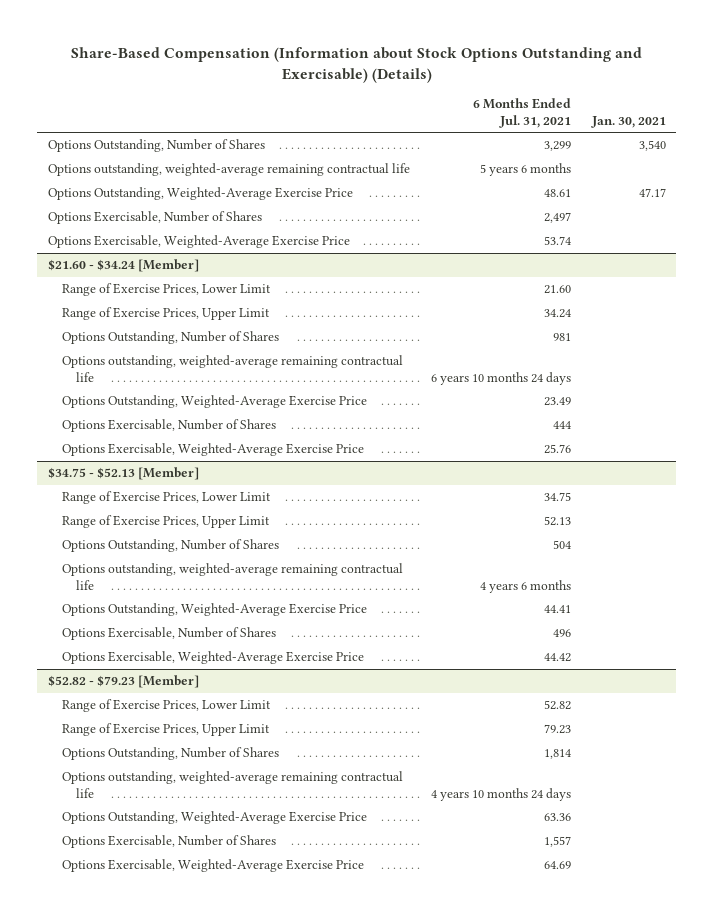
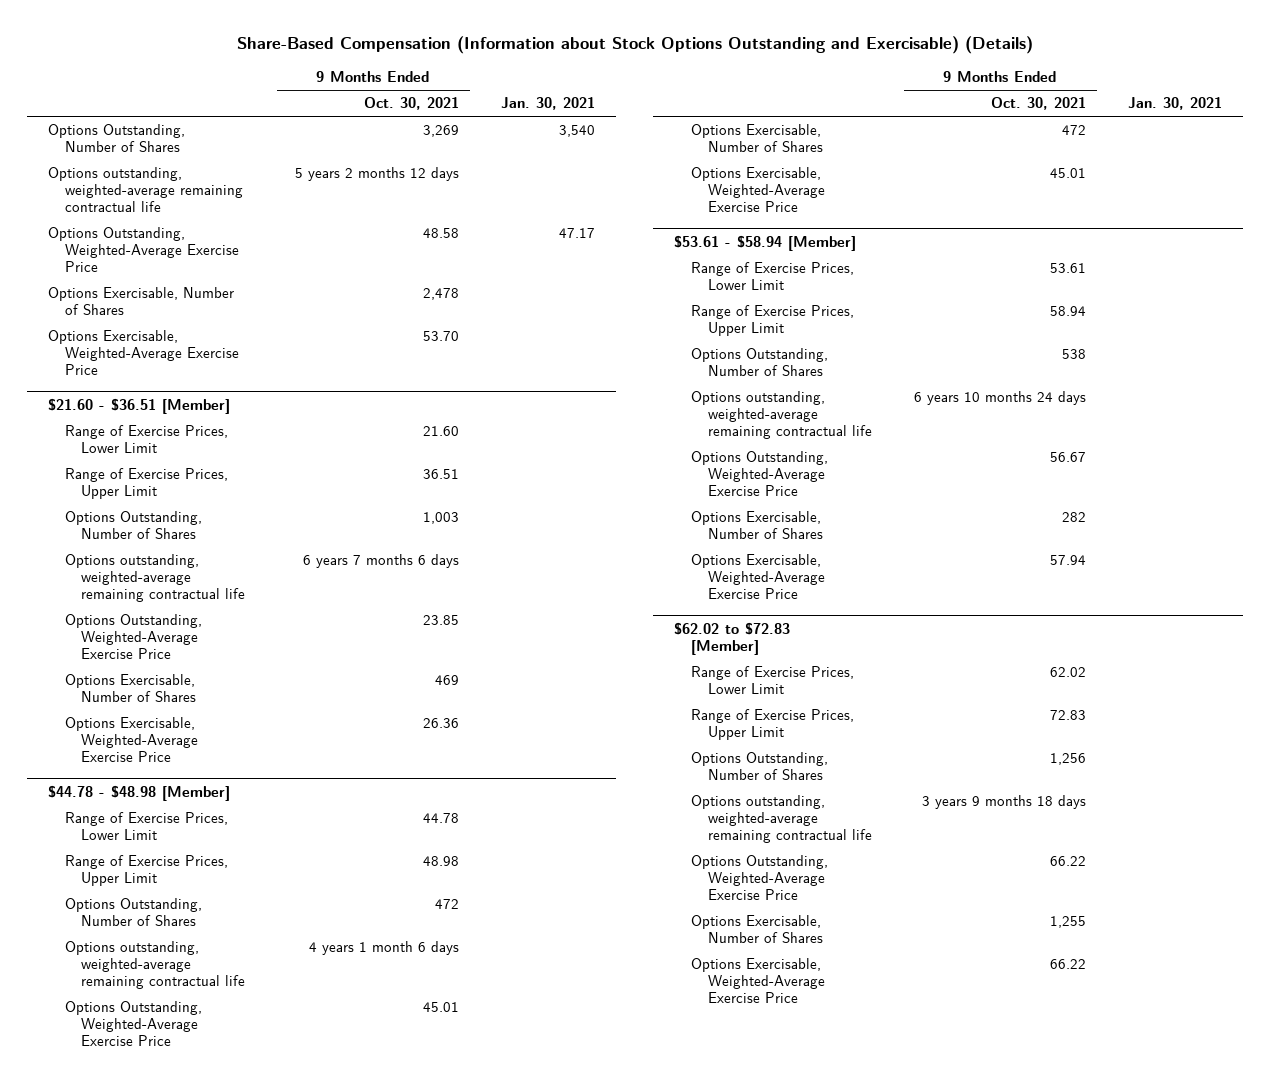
- | 6 Months Ended Jul. 31, 2021 | Jan. 30, 2021
+ | 9 Months Ended Oct. 30, 2021 | Jan. 30, 2021
- $21.60 - $34.24 [Member]
+ $21.60 - $36.51 [Member]
- $34.75 - $52.13 [Member]
+ $44.78 - $48.98 [Member]
- $52.82 - $79.23 [Member]
+ $53.61 - $58.94 [Member]
+ $62.02 to $72.83 [Member]
+ Range of Exercise Prices, Lower Limit | 62.02 |
+ Range of Exercise Prices, Upper Limit | 72.83 |
+ Options Outstanding, Number of Shares | 1,256 |
+ Options outstanding, weighted-average remaining contractual life | 3 years 9 months 18 days |
+ Options Outstanding, Weighted-Average Exercise Price | 66.22 |
+ Options Exercisable, Number of Shares | 1,255 |
+ Options Exercisable, Weighted-Average Exercise Price | 66.22 |

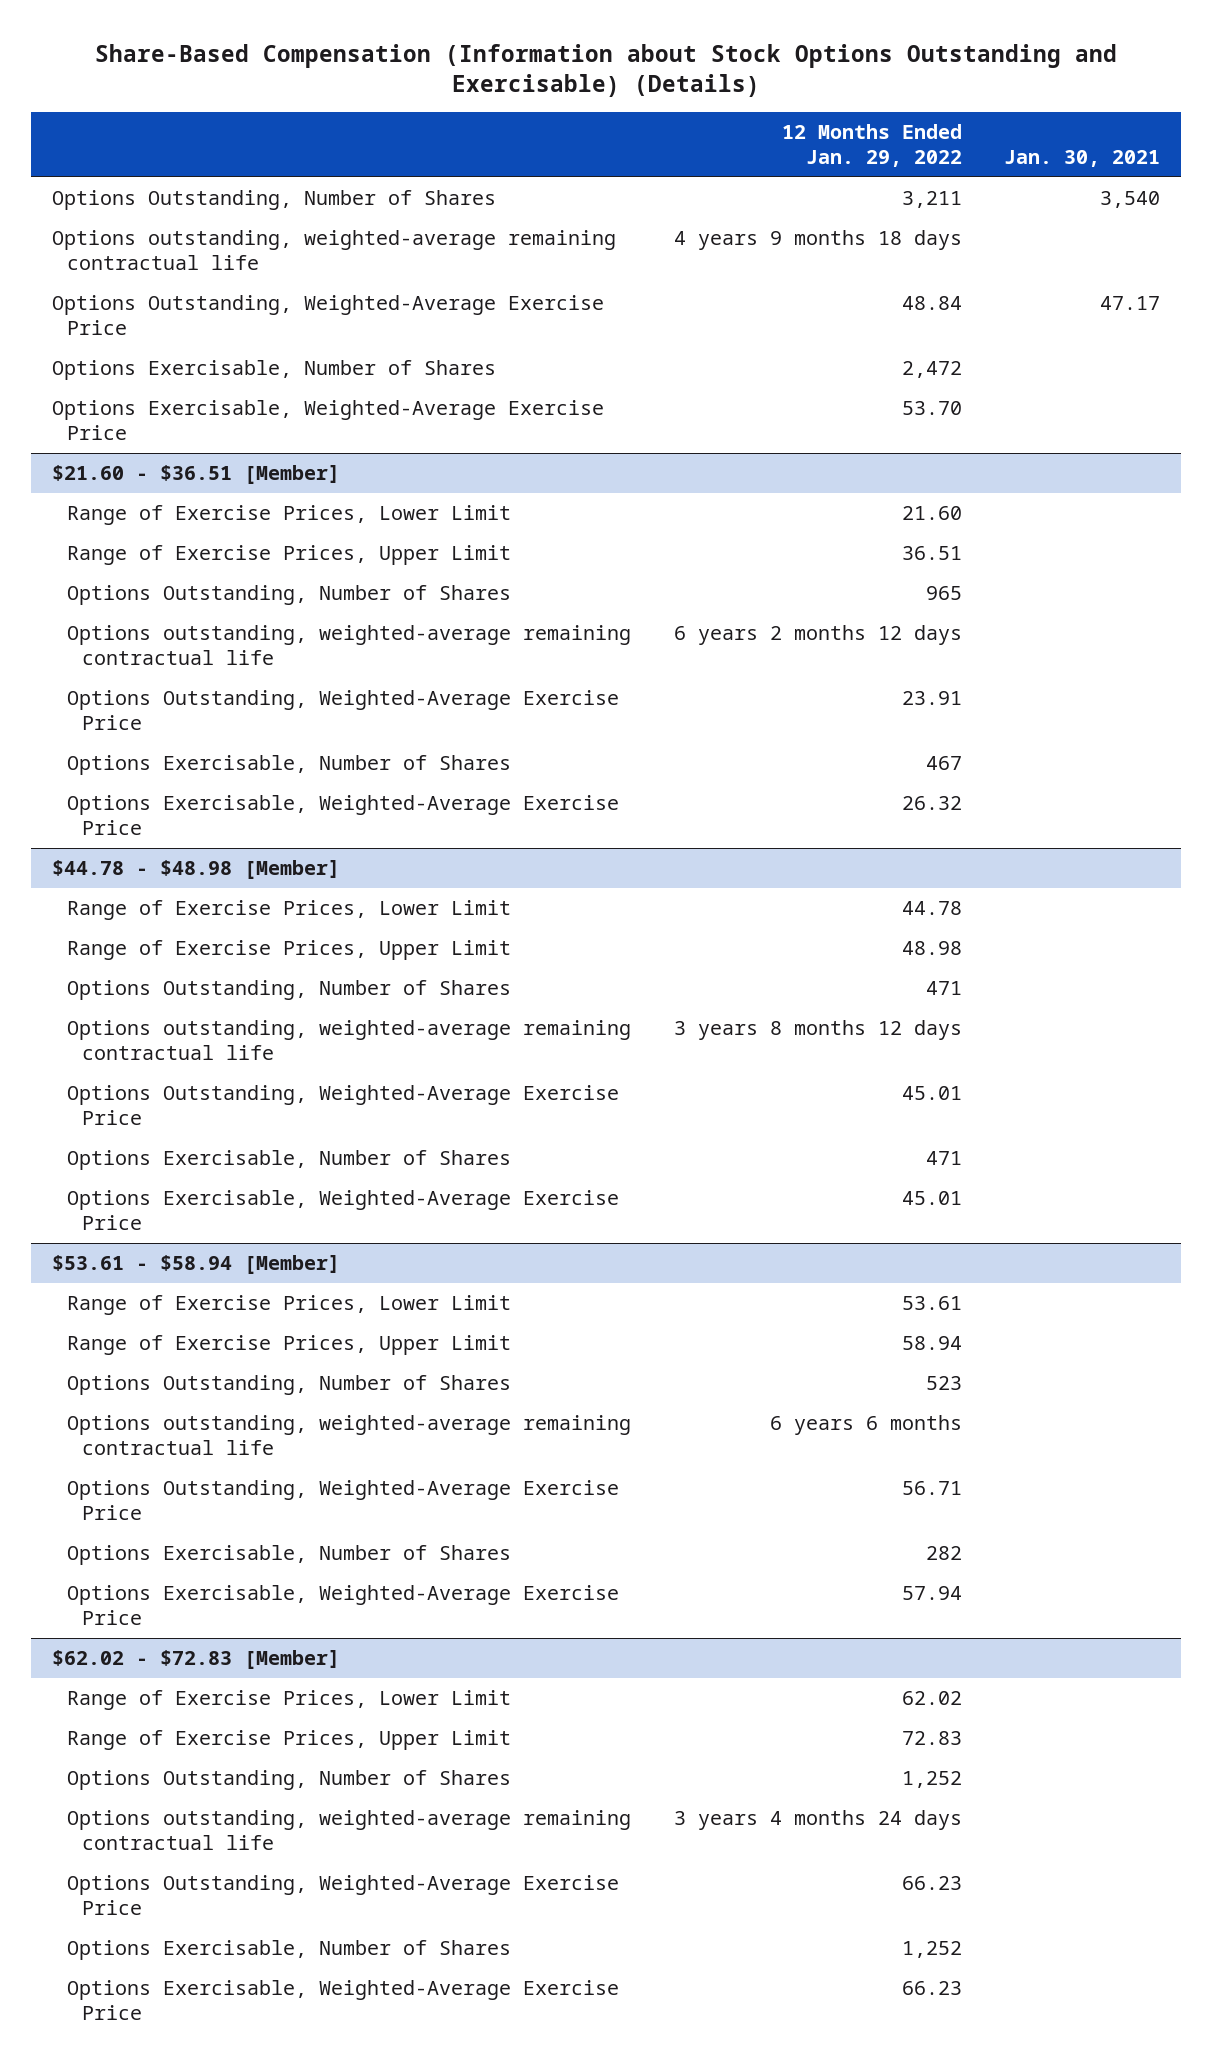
- | 9 Months Ended Oct. 30, 2021 | Jan. 30, 2021
+ | 12 Months Ended Jan. 29, 2022 | Jan. 30, 2021
- $62.02 to $72.83 [Member]
+ $62.02 - $72.83 [Member]

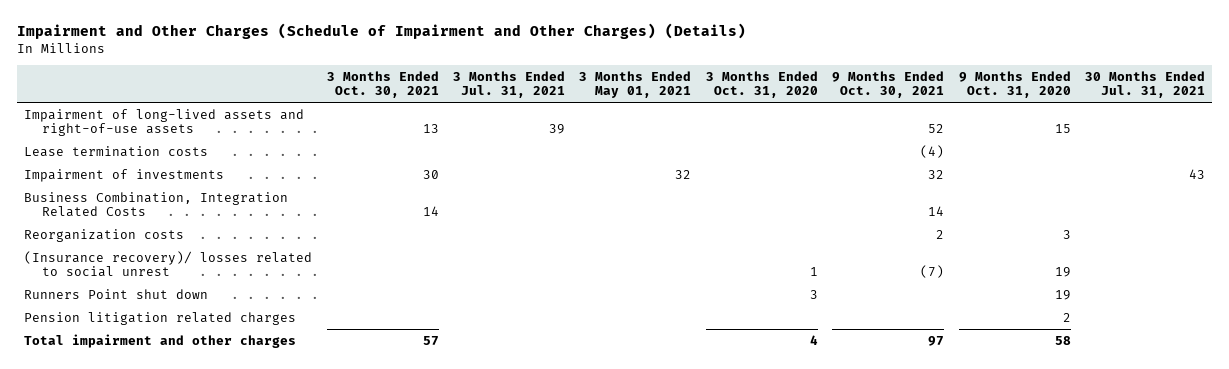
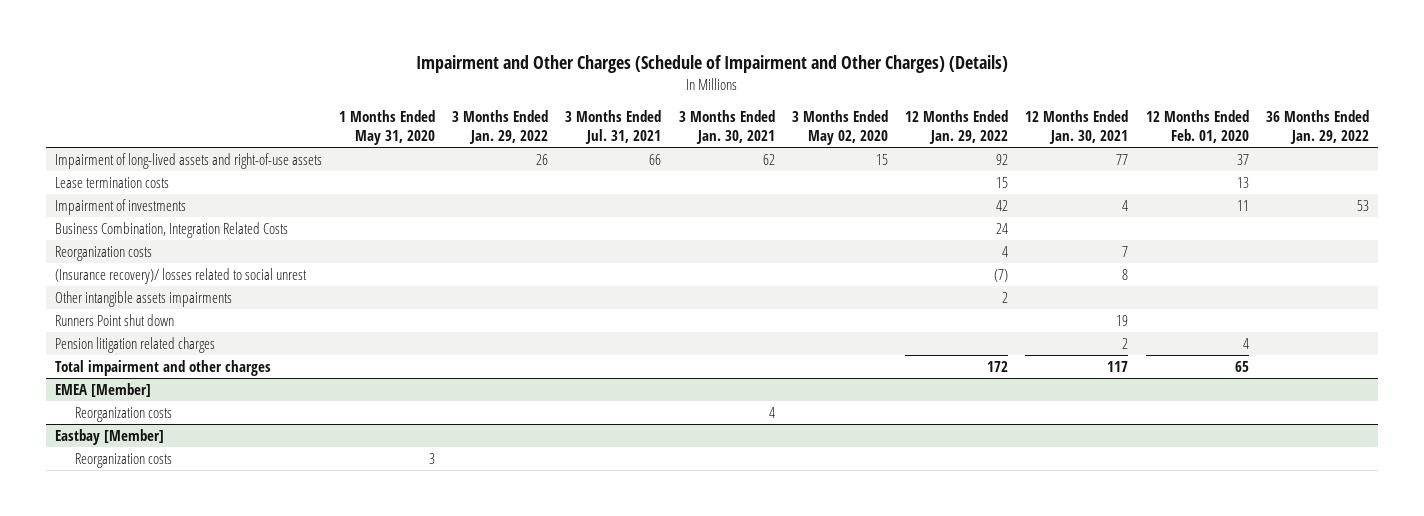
- | 3 Months Ended Oct. 30, 2021 | 3 Months Ended Jul. 31, 2021 | 3 Months Ended May 01, 2021 | 3 Months Ended Oct. 31, 2020 | 9 Months Ended Oct. 30, 2021 | 9 Months Ended Oct. 31, 2020 | 30 Months Ended Jul. 31, 2021
+ | 1 Months Ended May 31, 2020 | 3 Months Ended Jan. 29, 2022 | 3 Months Ended Jul. 31, 2021 | 3 Months Ended Jan. 30, 2021 | 3 Months Ended May 02, 2020 | 12 Months Ended Jan. 29, 2022 | 12 Months Ended Jan. 30, 2021 | 12 Months Ended Feb. 01, 2020 | 36 Months Ended Jan. 29, 2022
- Impairment of long-lived assets and right-of-use assets | 13 | 39 | | | 52 | 15 |
+ Impairment of long-lived assets and right-of-use assets | | 26 | 66 | 62 | 15 | 92 | 77 | 37 |
+ Other intangible assets impairments | | | | | | 2 | | |
+ EMEA [Member]
+ Reorganization costs | | | | 4 | | | | |
+ Eastbay [Member]
+ Reorganization costs | 3 | | | | | | | |

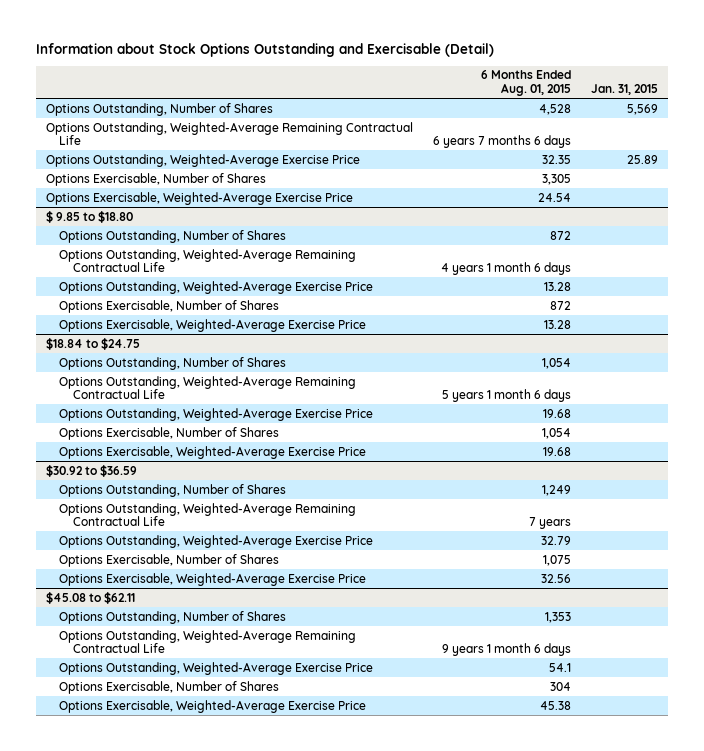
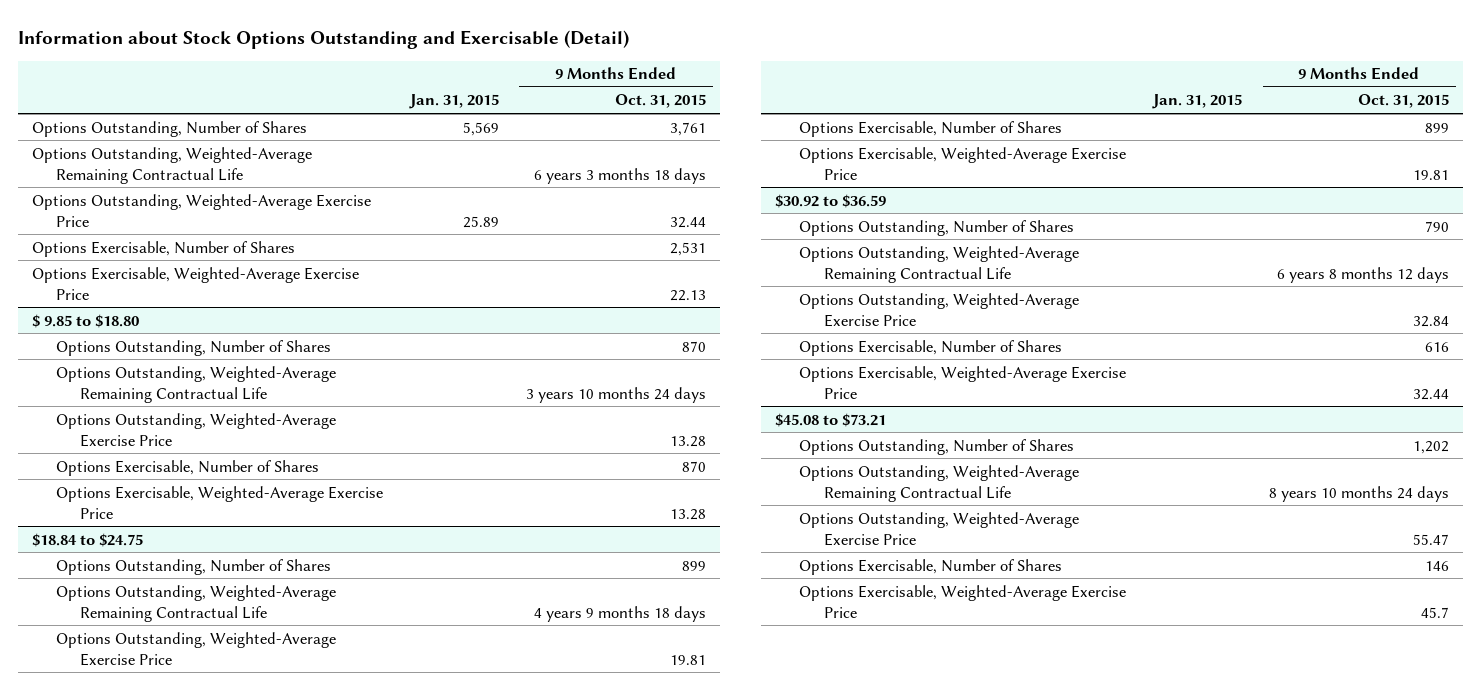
- | 6 Months Ended Aug. 01, 2015 | Jan. 31, 2015
+ | Jan. 31, 2015 | 9 Months Ended Oct. 31, 2015
- $45.08 to $62.11
+ $45.08 to $73.21

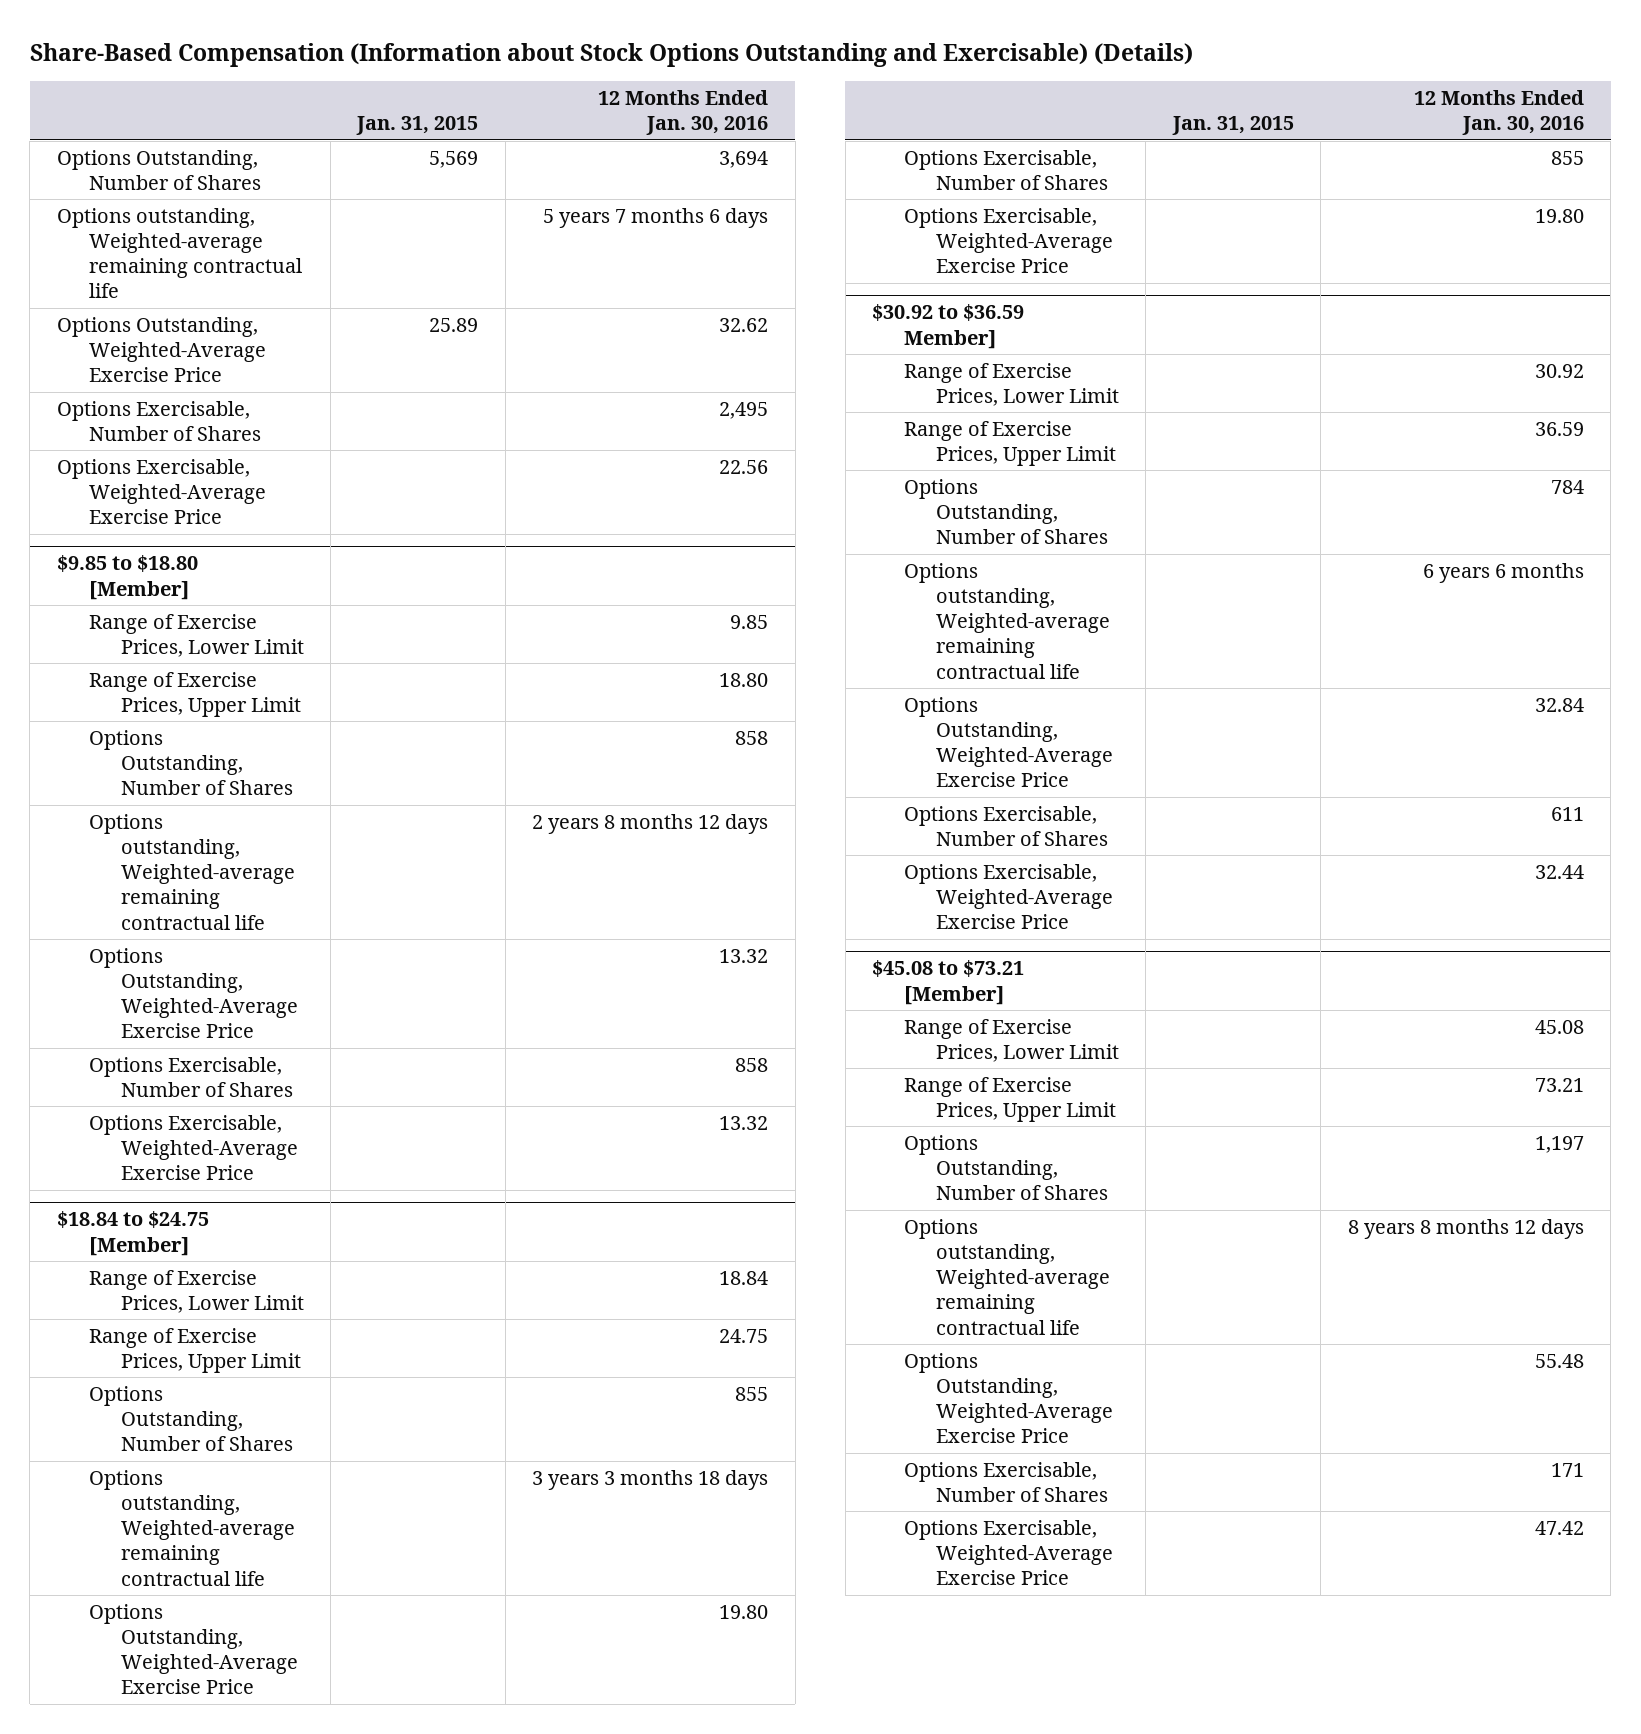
- Information about Stock Options Outstanding and Exercisable (Detail)
+ Share-Based Compensation (Information about Stock Options Outstanding and Exercisable) (Details)
- | Jan. 31, 2015 | 9 Months Ended Oct. 31, 2015
+ | Jan. 31, 2015 | 12 Months Ended Jan. 30, 2016
- Options Outstanding, Weighted-Average Remaining Contractual Life | | 6 years 3 months 18 days
+ Options outstanding, Weighted-average remaining contractual life | | 5 years 7 months 6 days
- $ 9.85 to $18.80
+ $9.85 to $18.80 [Member]
+ Range of Exercise Prices, Lower Limit | | 9.85
+ Range of Exercise Prices, Upper Limit | | 18.80
- Options Outstanding, Weighted-Average Remaining Contractual Life | | 3 years 10 months 24 days
+ Options outstanding, Weighted-average remaining contractual life | | 2 years 8 months 12 days
- $18.84 to $24.75
+ $18.84 to $24.75 [Member]
+ Range of Exercise Prices, Lower Limit | | 18.84
+ Range of Exercise Prices, Upper Limit | | 24.75
- Options Outstanding, Weighted-Average Remaining Contractual Life | | 4 years 9 months 18 days
+ Options outstanding, Weighted-average remaining contractual life | | 3 years 3 months 18 days
- $30.92 to $36.59
+ $30.92 to $36.59 Member]
+ Range of Exercise Prices, Lower Limit | | 30.92
+ Range of Exercise Prices, Upper Limit | | 36.59
- Options Outstanding, Weighted-Average Remaining Contractual Life | | 6 years 8 months 12 days
+ Options outstanding, Weighted-average remaining contractual life | | 6 years 6 months
- $45.08 to $73.21
+ $45.08 to $73.21 [Member]
+ Range of Exercise Prices, Lower Limit | | 45.08
+ Range of Exercise Prices, Upper Limit | | 73.21
- Options Outstanding, Weighted-Average Remaining Contractual Life | | 8 years 10 months 24 days
+ Options outstanding, Weighted-average remaining contractual life | | 8 years 8 months 12 days

